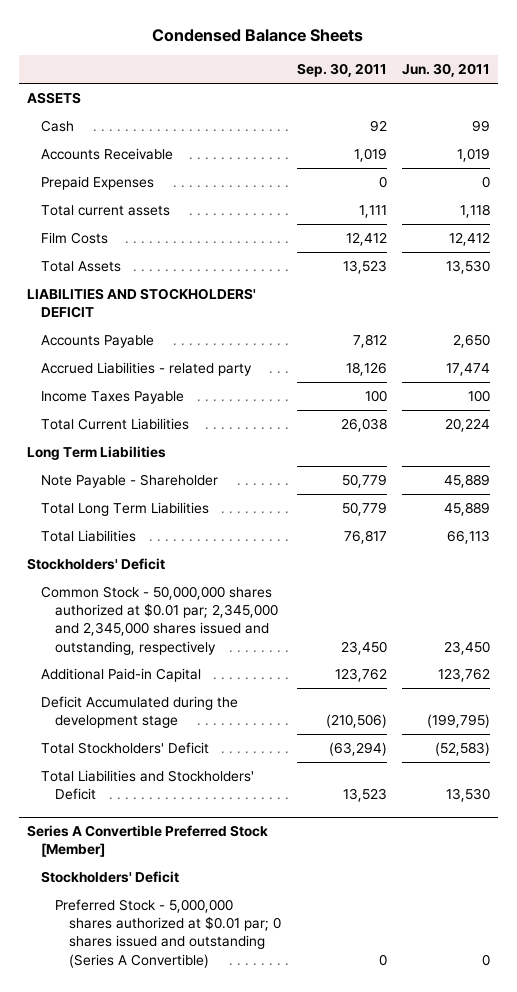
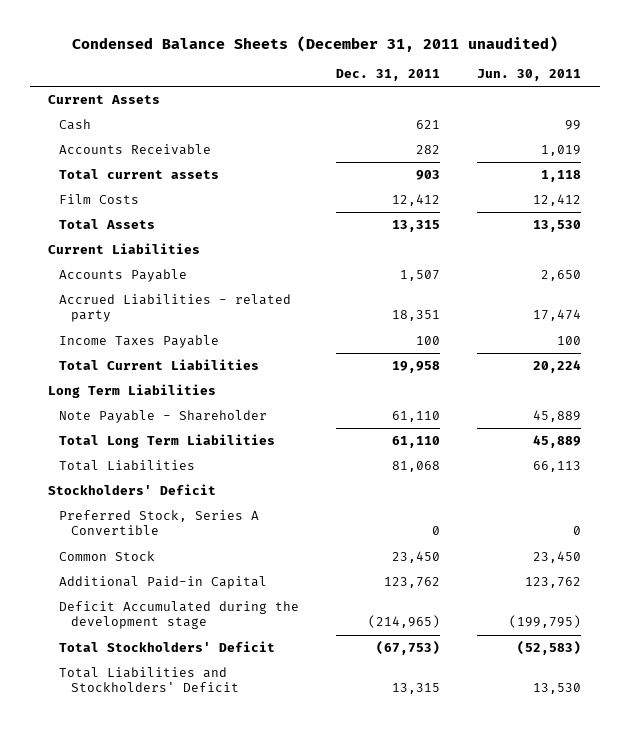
- Condensed Balance Sheets
+ Condensed Balance Sheets (December 31, 2011 unaudited)
- | Sep. 30, 2011 | Jun. 30, 2011
+ | Dec. 31, 2011 | Jun. 30, 2011
- ASSETS
+ Current Assets
- Prepaid Expenses | 0 | 0
- LIABILITIES AND STOCKHOLDERS' DEFICIT
+ Current Liabilities
- Common Stock - 50,000,000 shares authorized at $0.01 par; 2,345,000 and 2,345,000 shares issued and outstanding, respectively | 23,450 | 23,450
+ Preferred Stock, Series A Convertible | 0 | 0
+ Common Stock | 23,450 | 23,450
- Series A Convertible Preferred Stock [Member]
- Stockholders' Deficit
- Preferred Stock - 5,000,000 shares authorized at $0.01 par; 0 shares issued and outstanding (Series A Convertible) | 0 | 0

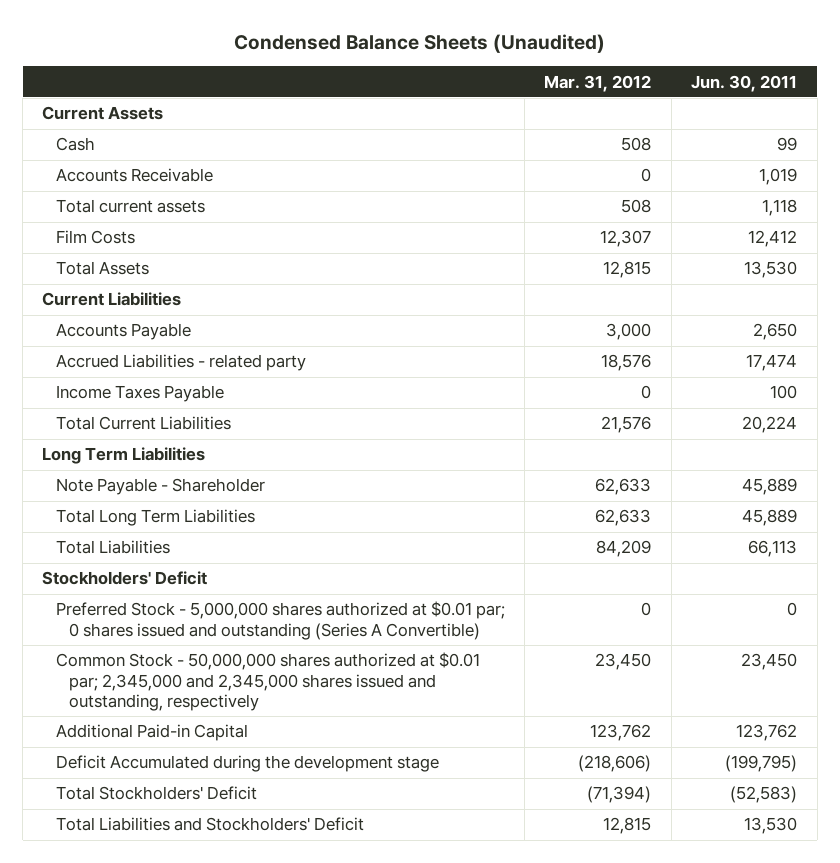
- Condensed Balance Sheets (December 31, 2011 unaudited)
+ Condensed Balance Sheets (Unaudited)
- | Dec. 31, 2011 | Jun. 30, 2011
+ | Mar. 31, 2012 | Jun. 30, 2011
- Preferred Stock, Series A Convertible | 0 | 0
- Common Stock | 23,450 | 23,450
+ Preferred Stock - 5,000,000 shares authorized at $0.01 par; 0 shares issued and outstanding (Series A Convertible) | 0 | 0
+ Common Stock - 50,000,000 shares authorized at $0.01 par; 2,345,000 and 2,345,000 shares issued and outstanding, respectively | 23,450 | 23,450

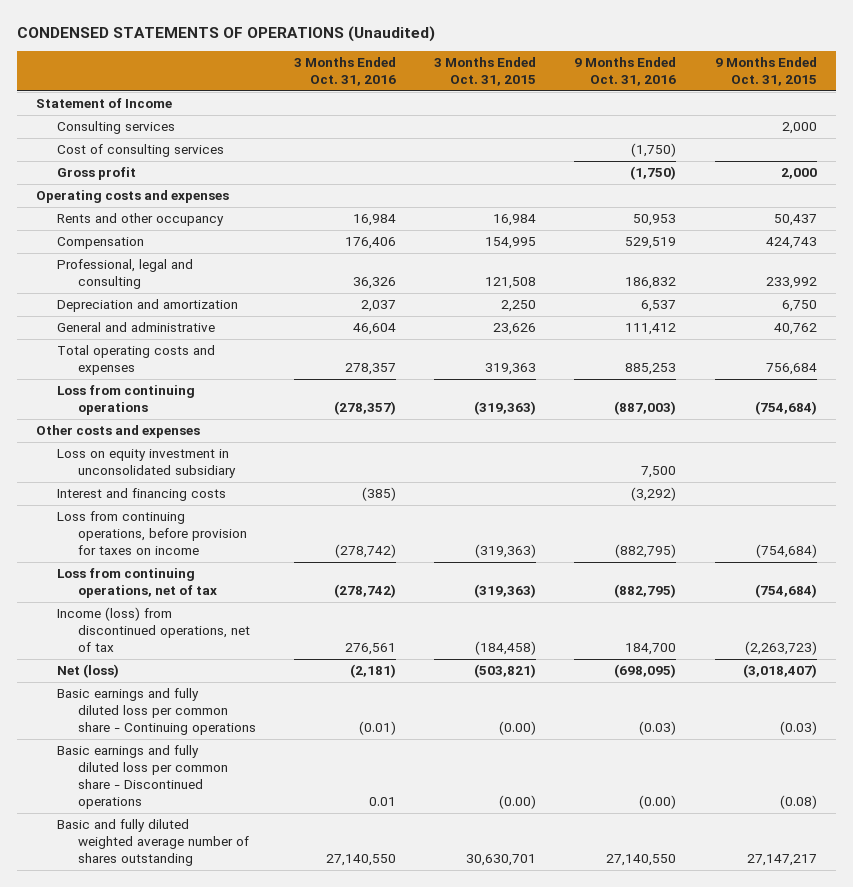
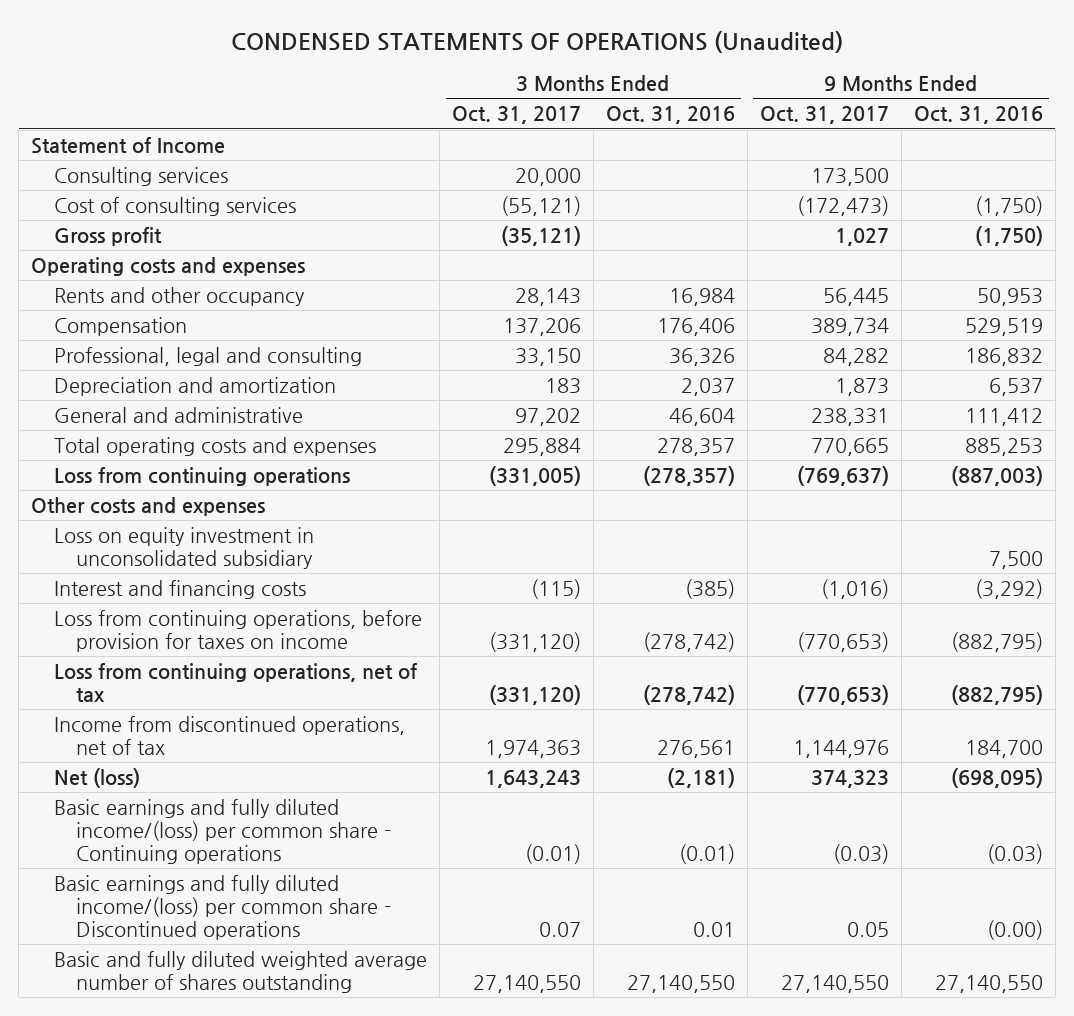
- | 3 Months Ended Oct. 31, 2016 | 3 Months Ended Oct. 31, 2015 | 9 Months Ended Oct. 31, 2016 | 9 Months Ended Oct. 31, 2015
+ | 3 Months Ended Oct. 31, 2017 | 3 Months Ended Oct. 31, 2016 | 9 Months Ended Oct. 31, 2017 | 9 Months Ended Oct. 31, 2016
- Income (loss) from discontinued operations, net of tax | 276,561 | (184,458) | 184,700 | (2,263,723)
+ Income from discontinued operations, net of tax | 1,974,363 | 276,561 | 1,144,976 | 184,700
- Basic earnings and fully diluted loss per common share - Continuing operations | (0.01) | (0.00) | (0.03) | (0.03)
- Basic earnings and fully diluted loss per common share - Discontinued operations | 0.01 | (0.00) | (0.00) | (0.08)
+ Basic earnings and fully diluted income/(loss) per common share - Continuing operations | (0.01) | (0.01) | (0.03) | (0.03)
+ Basic earnings and fully diluted income/(loss) per common share - Discontinued operations | 0.07 | 0.01 | 0.05 | (0.00)

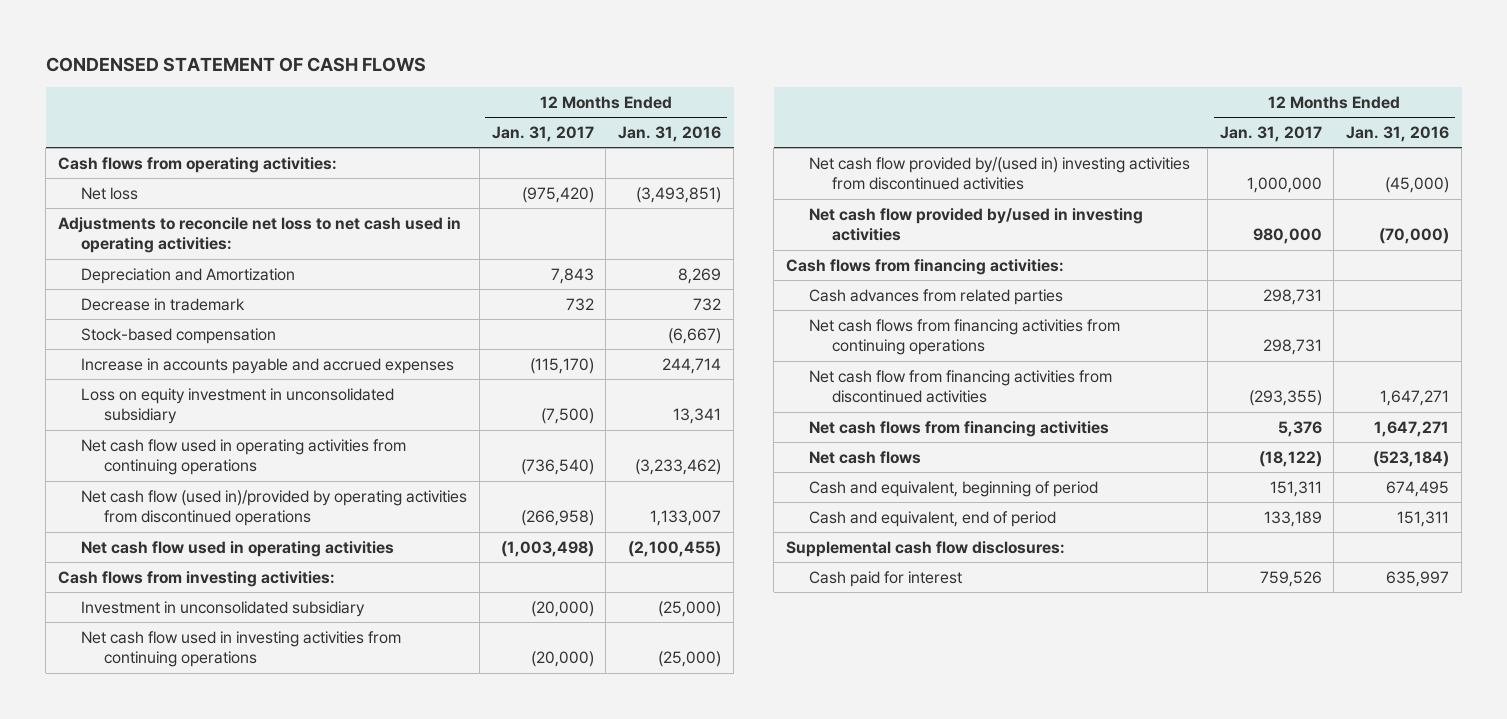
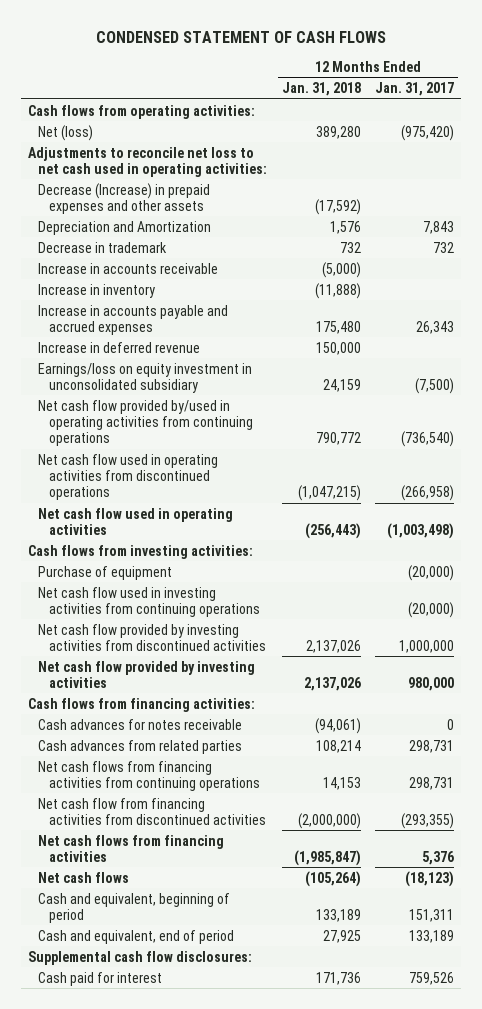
- | 12 Months Ended Jan. 31, 2017 | 12 Months Ended Jan. 31, 2016
+ | 12 Months Ended Jan. 31, 2018 | 12 Months Ended Jan. 31, 2017
- Net loss | (975,420) | (3,493,851)
+ Net (loss) | 389,280 | (975,420)
+ Decrease (Increase) in prepaid expenses and other assets | (17,592) |
- Stock-based compensation | | (6,667)
- Increase in accounts payable and accrued expenses | (115,170) | 244,714
- Loss on equity investment in unconsolidated subsidiary | (7,500) | 13,341
- Net cash flow used in operating activities from continuing operations | (736,540) | (3,233,462)
- Net cash flow (used in)/provided by operating activities from discontinued operations | (266,958) | 1,133,007
+ Increase in accounts receivable | (5,000) |
+ Increase in inventory | (11,888) |
+ Increase in accounts payable and accrued expenses | 175,480 | 26,343
+ Increase in deferred revenue | 150,000 |
+ Earnings/loss on equity investment in unconsolidated subsidiary | 24,159 | (7,500)
+ Net cash flow provided by/used in operating activities from continuing operations | 790,772 | (736,540)
+ Net cash flow used in operating activities from discontinued operations | (1,047,215) | (266,958)
- Investment in unconsolidated subsidiary | (20,000) | (25,000)
+ Purchase of equipment | | (20,000)
- Net cash flow provided by/(used in) investing activities from discontinued activities | 1,000,000 | (45,000)
- Net cash flow provided by/used in investing activities | 980,000 | (70,000)
+ Net cash flow provided by investing activities from discontinued activities | 2,137,026 | 1,000,000
+ Net cash flow provided by investing activities | 2,137,026 | 980,000
+ Cash advances for notes receivable | (94,061) | 0
- Net cash flows | (18,122) | (523,184)
+ Net cash flows | (105,264) | (18,123)

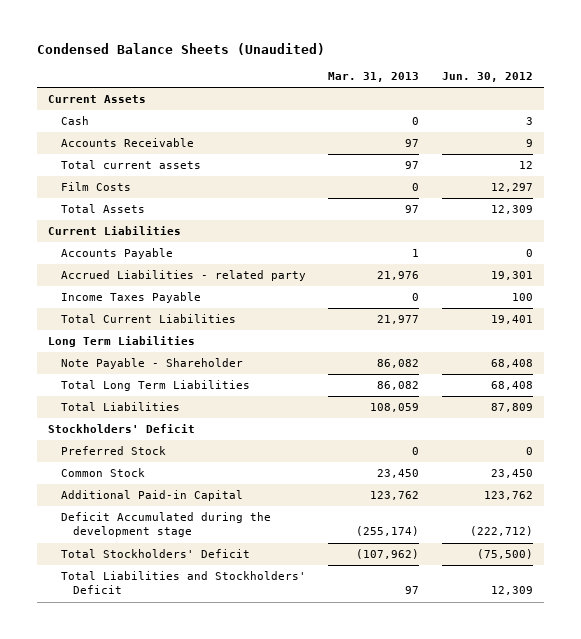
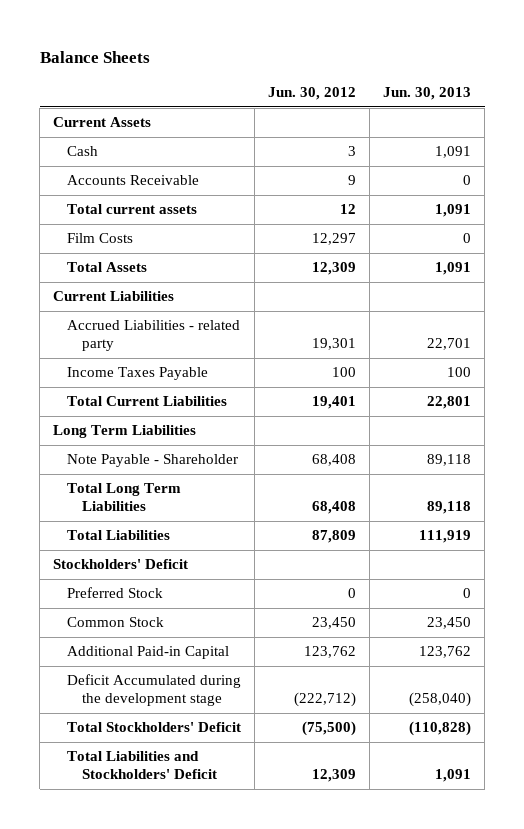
- Condensed Balance Sheets (Unaudited)
+ Balance Sheets
- | Mar. 31, 2013 | Jun. 30, 2012
+ | Jun. 30, 2012 | Jun. 30, 2013
- Accounts Payable | 1 | 0

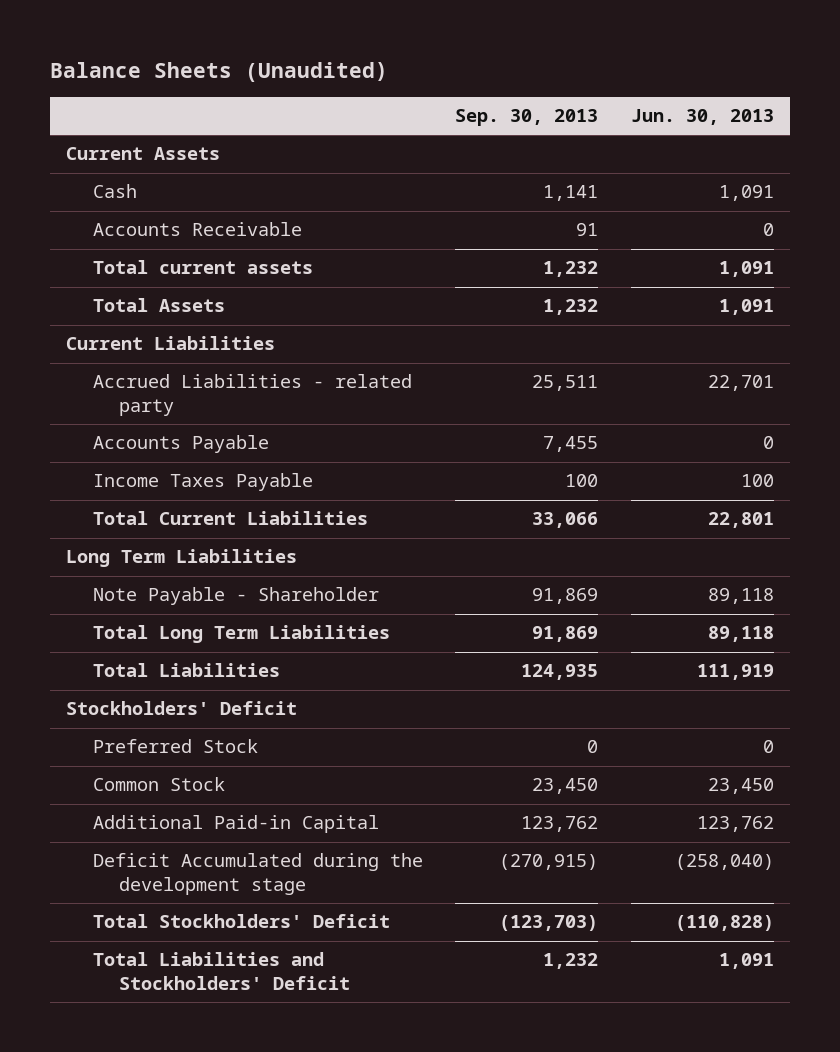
- Balance Sheets
+ Balance Sheets (Unaudited)
- | Jun. 30, 2012 | Jun. 30, 2013
+ | Sep. 30, 2013 | Jun. 30, 2013
- Film Costs | 12,297 | 0
+ Accounts Payable | 7,455 | 0

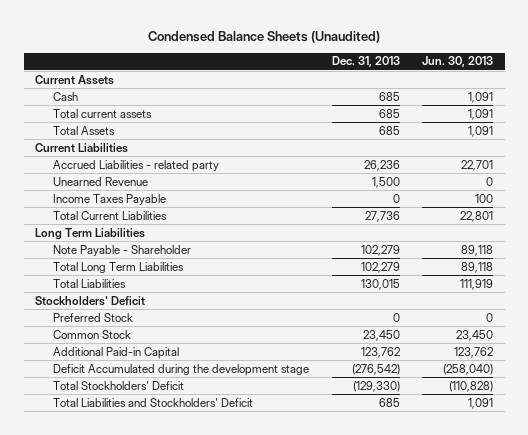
- Balance Sheets (Unaudited)
+ Condensed Balance Sheets (Unaudited)
- | Sep. 30, 2013 | Jun. 30, 2013
+ | Dec. 31, 2013 | Jun. 30, 2013
- Accounts Receivable | 91 | 0
- Accounts Payable | 7,455 | 0
+ Unearned Revenue | 1,500 | 0

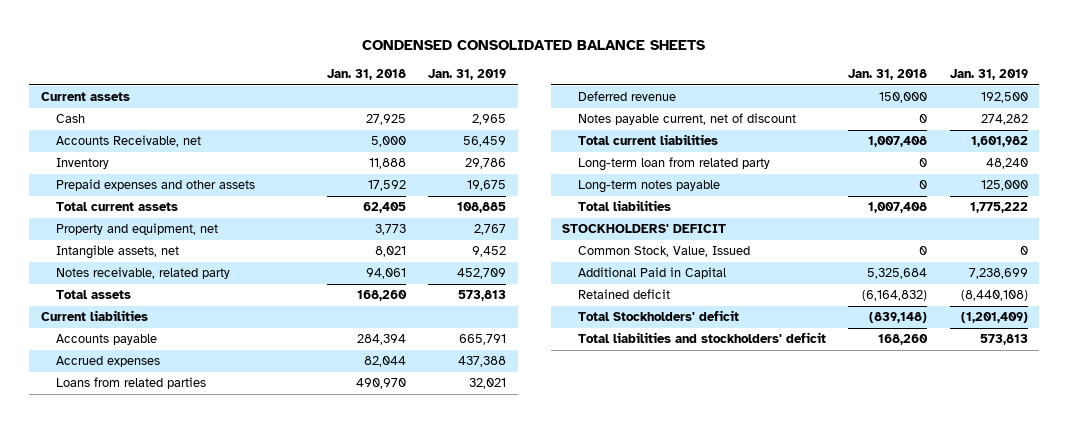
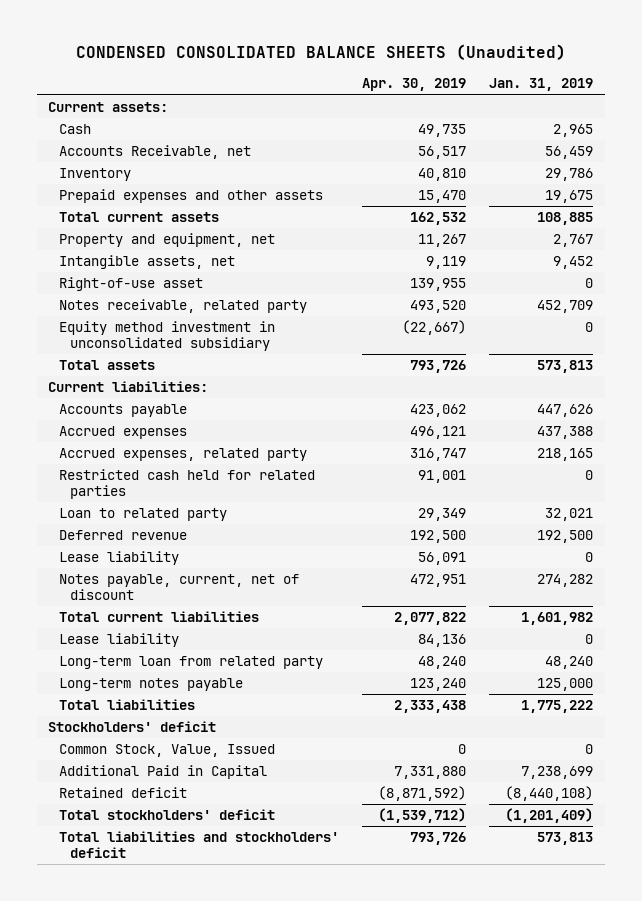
- CONDENSED CONSOLIDATED BALANCE SHEETS
+ CONDENSED CONSOLIDATED BALANCE SHEETS (Unaudited)
- | Jan. 31, 2018 | Jan. 31, 2019
+ | Apr. 30, 2019 | Jan. 31, 2019
- Current assets
+ Current assets:
+ Right-of-use asset | 139,955 | 0
+ Equity method investment in unconsolidated subsidiary | (22,667) | 0
- Current liabilities
- Accounts payable | 284,394 | 665,791
+ Current liabilities:
+ Accounts payable | 423,062 | 447,626
- Loans from related parties | 490,970 | 32,021
+ Accrued expenses, related party | 316,747 | 218,165
+ Restricted cash held for related parties | 91,001 | 0
+ Loan to related party | 29,349 | 32,021
- Notes payable current, net of discount | 0 | 274,282
+ Lease liability | 56,091 | 0
+ Notes payable, current, net of discount | 472,951 | 274,282
+ Lease liability | 84,136 | 0
- STOCKHOLDERS' DEFICIT
+ Stockholders' deficit
- Total Stockholders' deficit | (839,148) | (1,201,409)
+ Total stockholders' deficit | (1,539,712) | (1,201,409)

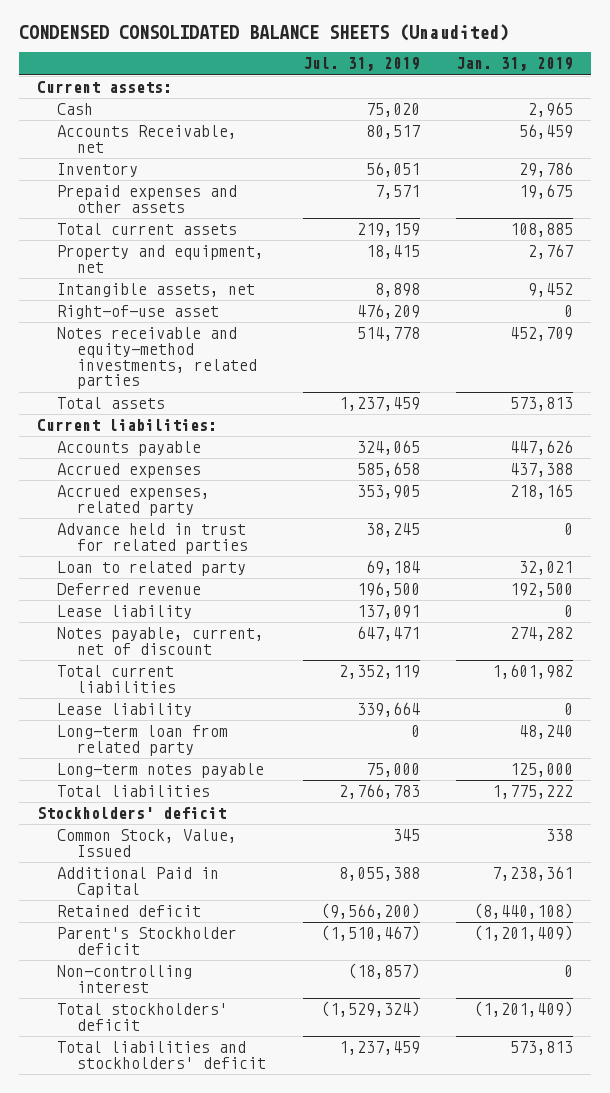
- | Apr. 30, 2019 | Jan. 31, 2019
+ | Jul. 31, 2019 | Jan. 31, 2019
- Notes receivable, related party | 493,520 | 452,709
- Equity method investment in unconsolidated subsidiary | (22,667) | 0
+ Notes receivable and equity-method investments, related parties | 514,778 | 452,709
- Restricted cash held for related parties | 91,001 | 0
+ Advance held in trust for related parties | 38,245 | 0
- Common Stock, Value, Issued | 0 | 0
- Additional Paid in Capital | 7,331,880 | 7,238,699
+ Common Stock, Value, Issued | 345 | 338
+ Additional Paid in Capital | 8,055,388 | 7,238,361
+ Parent's Stockholder deficit | (1,510,467) | (1,201,409)
+ Non-controlling interest | (18,857) | 0

